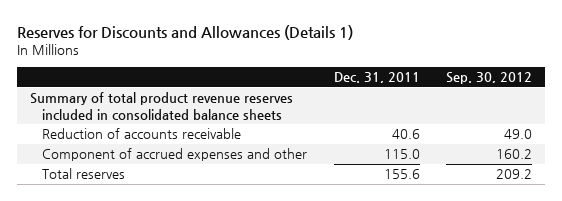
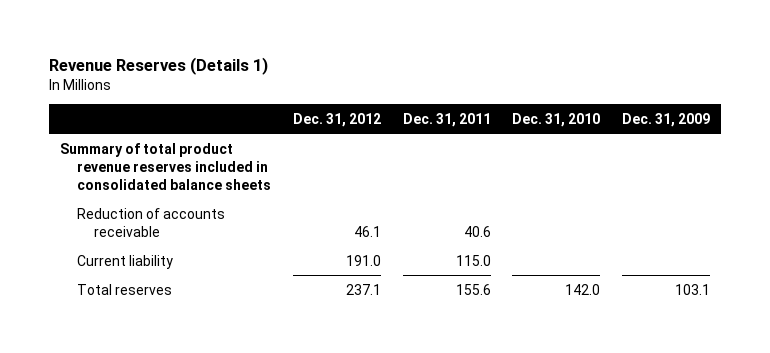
- Reserves for Discounts and Allowances (Details 1)
+ Revenue Reserves (Details 1)
- | Dec. 31, 2011 | Sep. 30, 2012
+ | Dec. 31, 2012 | Dec. 31, 2011 | Dec. 31, 2010 | Dec. 31, 2009
- Component of accrued expenses and other | 115.0 | 160.2
+ Current liability | 191.0 | 115.0 | |

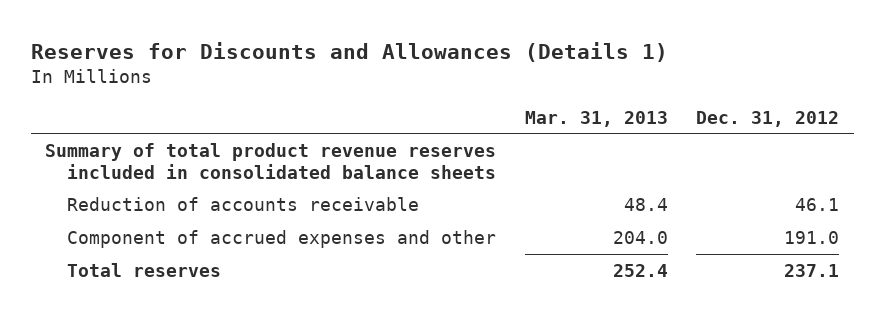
- Revenue Reserves (Details 1)
+ Reserves for Discounts and Allowances (Details 1)
- | Dec. 31, 2012 | Dec. 31, 2011 | Dec. 31, 2010 | Dec. 31, 2009
+ | Mar. 31, 2013 | Dec. 31, 2012
- Current liability | 191.0 | 115.0 | |
+ Component of accrued expenses and other | 204.0 | 191.0

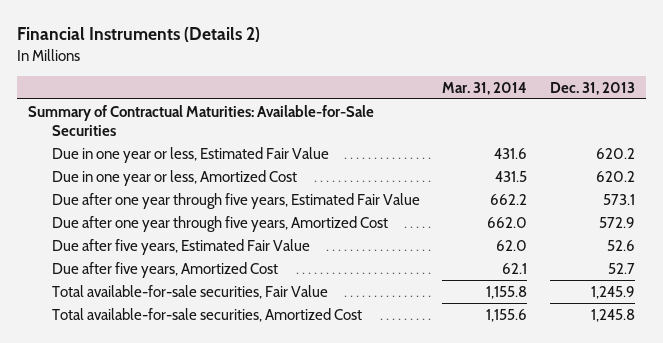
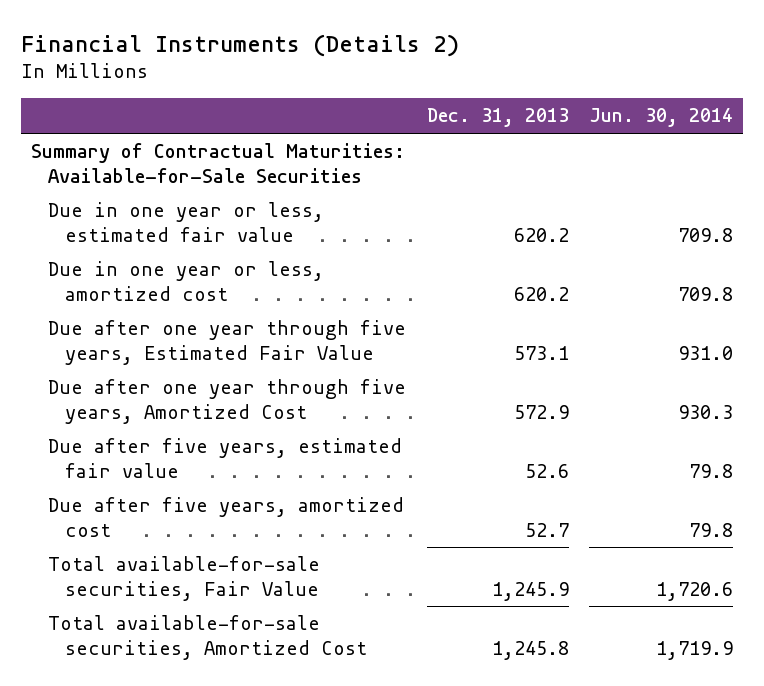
- | Mar. 31, 2014 | Dec. 31, 2013
+ | Dec. 31, 2013 | Jun. 30, 2014
- Due in one year or less, Estimated Fair Value | 431.6 | 620.2
- Due in one year or less, Amortized Cost | 431.5 | 620.2
+ Due in one year or less, estimated fair value | 620.2 | 709.8
+ Due in one year or less, amortized cost | 620.2 | 709.8
- Due after five years, Estimated Fair Value | 62.0 | 52.6
- Due after five years, Amortized Cost | 62.1 | 52.7
+ Due after five years, estimated fair value | 52.6 | 79.8
+ Due after five years, amortized cost | 52.7 | 79.8

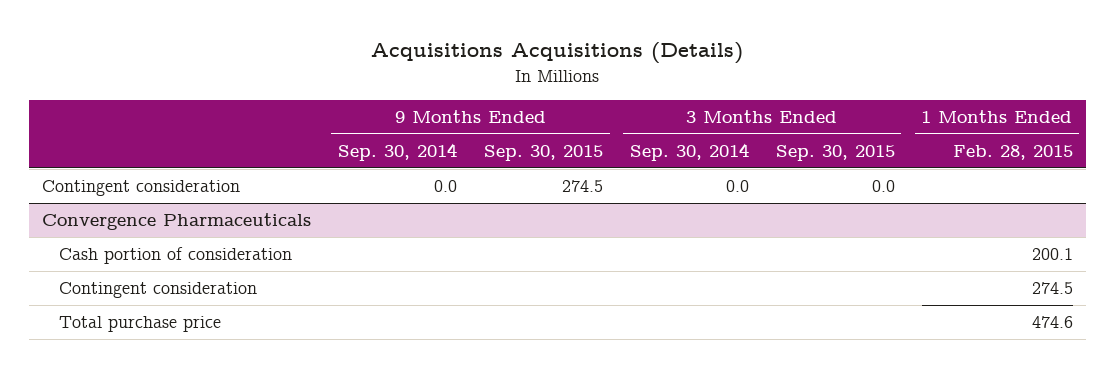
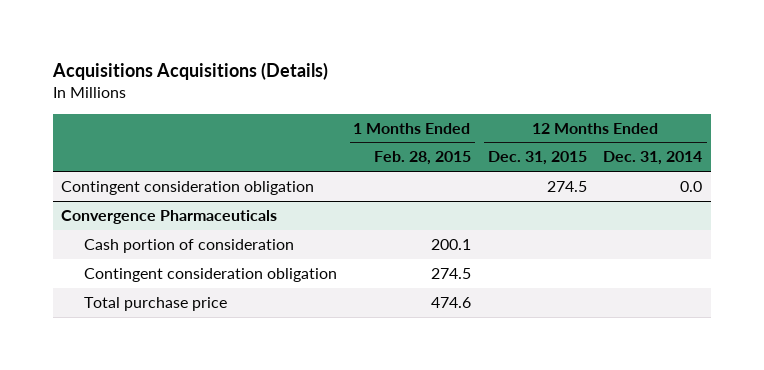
- | 9 Months Ended Sep. 30, 2014 | 9 Months Ended Sep. 30, 2015 | 3 Months Ended Sep. 30, 2014 | 3 Months Ended Sep. 30, 2015 | 1 Months Ended Feb. 28, 2015
+ | 1 Months Ended Feb. 28, 2015 | 12 Months Ended Dec. 31, 2015 | 12 Months Ended Dec. 31, 2014
- Contingent consideration | 0.0 | 274.5 | 0.0 | 0.0 |
+ Contingent consideration obligation | | 274.5 | 0.0
@ Convergence Pharmaceuticals
- Contingent consideration | | | | | 274.5
+ Contingent consideration obligation | 274.5 | |

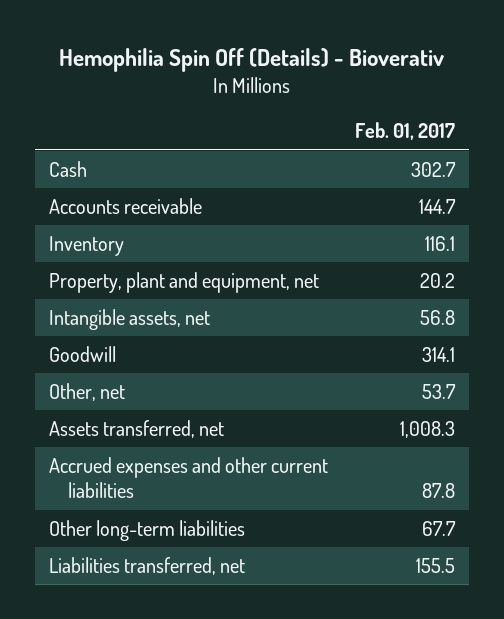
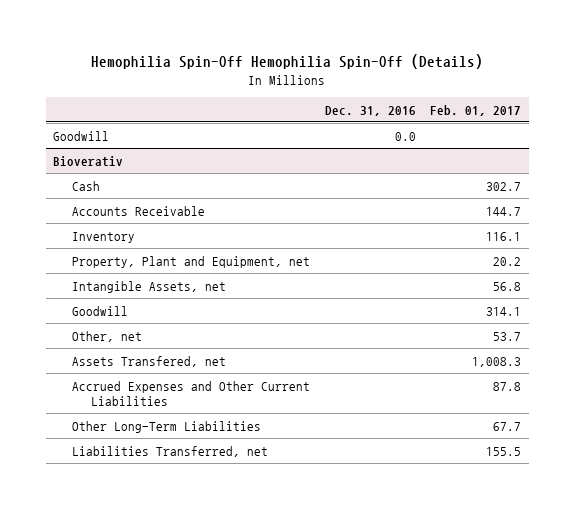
- Hemophilia Spin Off (Details) - Bioverativ
+ Hemophilia Spin-Off Hemophilia Spin-Off (Details)
- | Feb. 01, 2017
+ | Dec. 31, 2016 | Feb. 01, 2017
+ Goodwill | 0.0 |
+ Bioverativ
- Accounts receivable | 144.7
+ Accounts Receivable | | 144.7
- Property, plant and equipment, net | 20.2
- Intangible assets, net | 56.8
+ Property, Plant and Equipment, net | | 20.2
+ Intangible Assets, net | | 56.8
- Assets transferred, net | 1,008.3
- Accrued expenses and other current liabilities | 87.8
- Other long-term liabilities | 67.7
- Liabilities transferred, net | 155.5
+ Assets Transfered, net | | 1,008.3
+ Accrued Expenses and Other Current Liabilities | | 87.8
+ Other Long-Term Liabilities | | 67.7
+ Liabilities Transferred, net | | 155.5

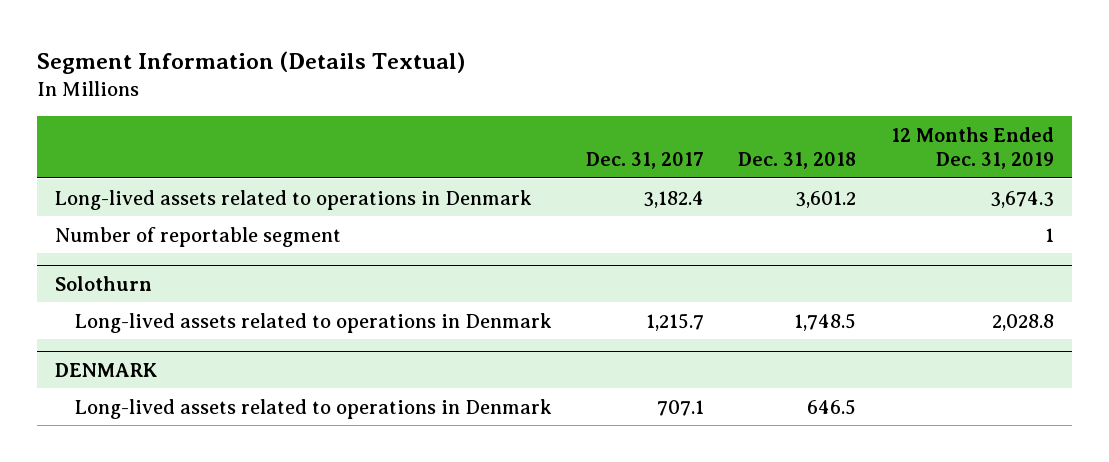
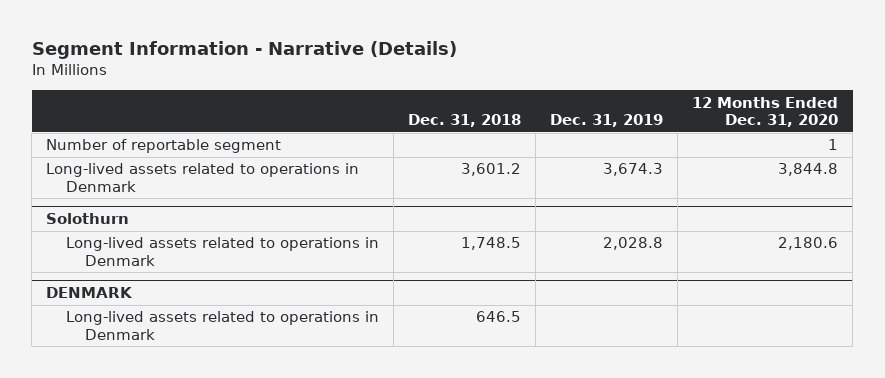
- Segment Information (Details Textual)
+ Segment Information - Narrative (Details)
- | Dec. 31, 2017 | Dec. 31, 2018 | 12 Months Ended Dec. 31, 2019
+ | Dec. 31, 2018 | Dec. 31, 2019 | 12 Months Ended Dec. 31, 2020
moved down: Long-lived assets related to operations in Denmark | 3,601.2 | 3,674.3 | 3,844.8

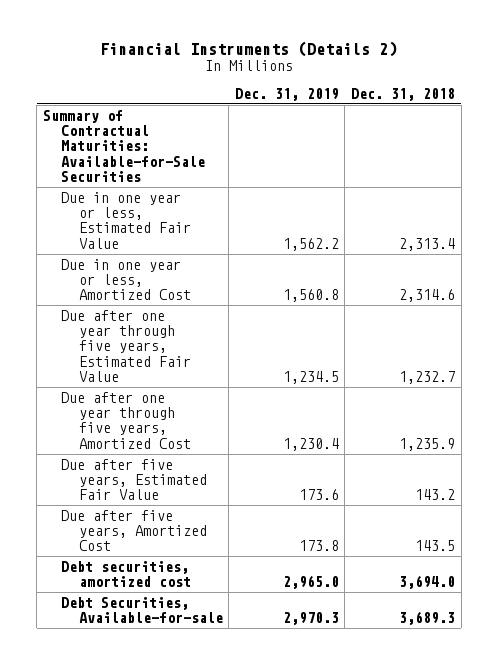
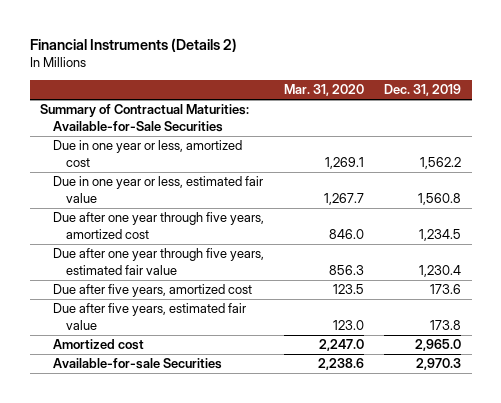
- | Dec. 31, 2019 | Dec. 31, 2018
+ | Mar. 31, 2020 | Dec. 31, 2019
- Due in one year or less, Estimated Fair Value | 1,562.2 | 2,313.4
- Due in one year or less, Amortized Cost | 1,560.8 | 2,314.6
- Due after one year through five years, Estimated Fair Value | 1,234.5 | 1,232.7
- Due after one year through five years, Amortized Cost | 1,230.4 | 1,235.9
- Due after five years, Estimated Fair Value | 173.6 | 143.2
- Due after five years, Amortized Cost | 173.8 | 143.5
- Debt securities, amortized cost | 2,965.0 | 3,694.0
- Debt Securities, Available-for-sale | 2,970.3 | 3,689.3
+ Due in one year or less, amortized cost | 1,269.1 | 1,562.2
+ Due in one year or less, estimated fair value | 1,267.7 | 1,560.8
+ Due after one year through five years, amortized cost | 846.0 | 1,234.5
+ Due after one year through five years, estimated fair value | 856.3 | 1,230.4
+ Due after five years, amortized cost | 123.5 | 173.6
+ Due after five years, estimated fair value | 123.0 | 173.8
+ Amortized cost | 2,247.0 | 2,965.0
+ Available-for-sale Securities | 2,238.6 | 2,970.3

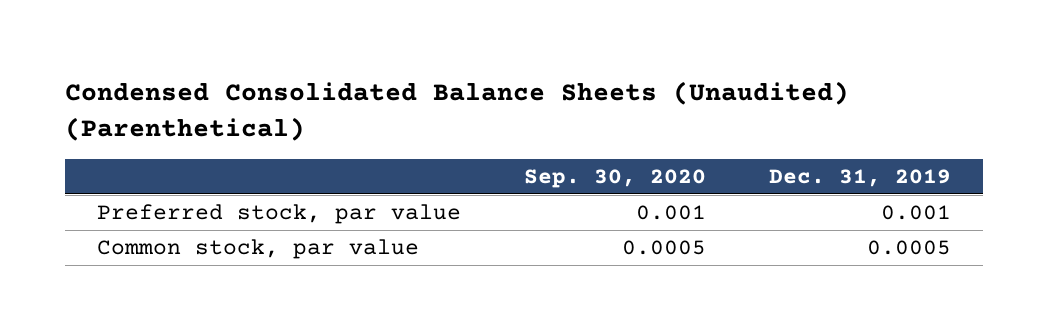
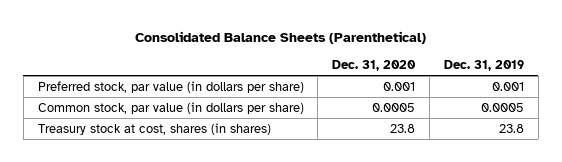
- Condensed Consolidated Balance Sheets (Unaudited) (Parenthetical)
+ Consolidated Balance Sheets (Parenthetical)
- | Sep. 30, 2020 | Dec. 31, 2019
+ | Dec. 31, 2020 | Dec. 31, 2019
- Preferred stock, par value | 0.001 | 0.001
- Common stock, par value | 0.0005 | 0.0005
+ Preferred stock, par value (in dollars per share) | 0.001 | 0.001
+ Common stock, par value (in dollars per share) | 0.0005 | 0.0005
+ Treasury stock at cost, shares (in shares) | 23.8 | 23.8

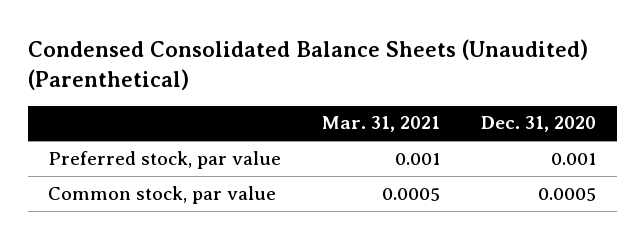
- Consolidated Balance Sheets (Parenthetical)
+ Condensed Consolidated Balance Sheets (Unaudited) (Parenthetical)
- | Dec. 31, 2020 | Dec. 31, 2019
+ | Mar. 31, 2021 | Dec. 31, 2020
- Preferred stock, par value (in dollars per share) | 0.001 | 0.001
- Common stock, par value (in dollars per share) | 0.0005 | 0.0005
- Treasury stock at cost, shares (in shares) | 23.8 | 23.8
+ Preferred stock, par value | 0.001 | 0.001
+ Common stock, par value | 0.0005 | 0.0005

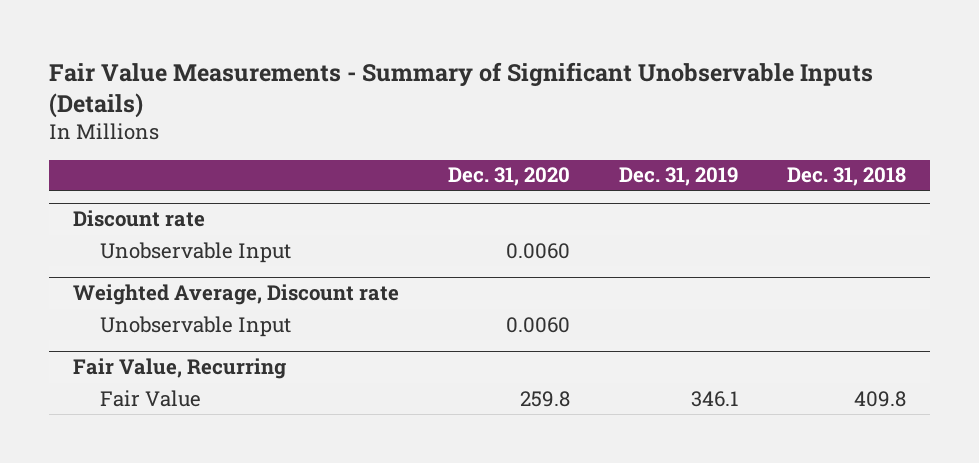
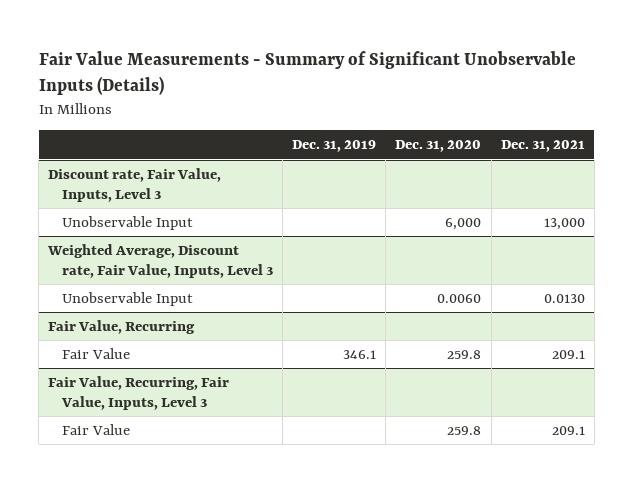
- | Dec. 31, 2020 | Dec. 31, 2019 | Dec. 31, 2018
+ | Dec. 31, 2019 | Dec. 31, 2020 | Dec. 31, 2021
- Discount rate
- Unobservable Input | 0.0060 | |
- Weighted Average, Discount rate
+ Discount rate, Fair Value, Inputs, Level 3
+ Unobservable Input | | 6,000 | 13,000
+ Weighted Average, Discount rate, Fair Value, Inputs, Level 3
+ Fair Value, Recurring, Fair Value, Inputs, Level 3
+ Fair Value | | 259.8 | 209.1

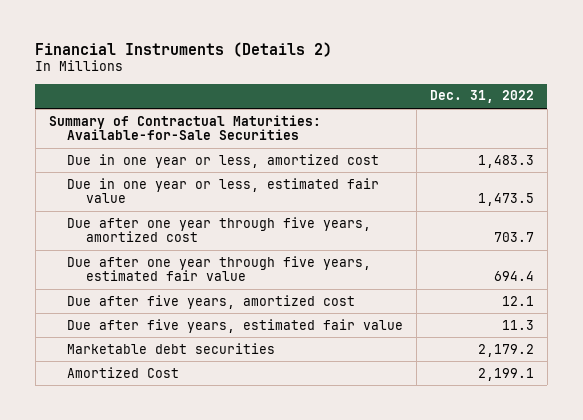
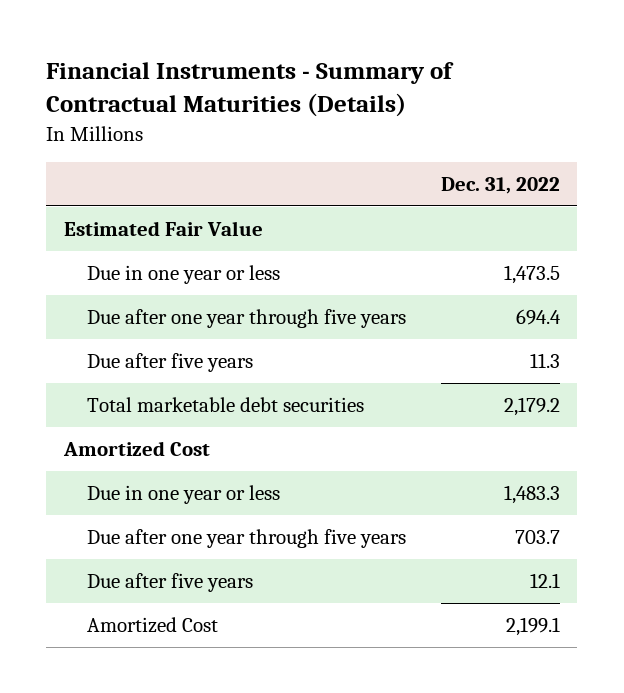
- Financial Instruments (Details 2)
+ Financial Instruments - Summary of Contractual Maturities (Details)
- Summary of Contractual Maturities: Available-for-Sale Securities
- Due in one year or less, amortized cost | 1,483.3
- Due in one year or less, estimated fair value | 1,473.5
- Due after one year through five years, amortized cost | 703.7
- Due after one year through five years, estimated fair value | 694.4
- Due after five years, amortized cost | 12.1
- Due after five years, estimated fair value | 11.3
- Marketable debt securities | 2,179.2
+ Estimated Fair Value
+ Due in one year or less | 1,473.5
+ Due after one year through five years | 694.4
+ Due after five years | 11.3
+ Total marketable debt securities | 2,179.2
+ Amortized Cost
+ Due in one year or less | 1,483.3
+ Due after one year through five years | 703.7
+ Due after five years | 12.1

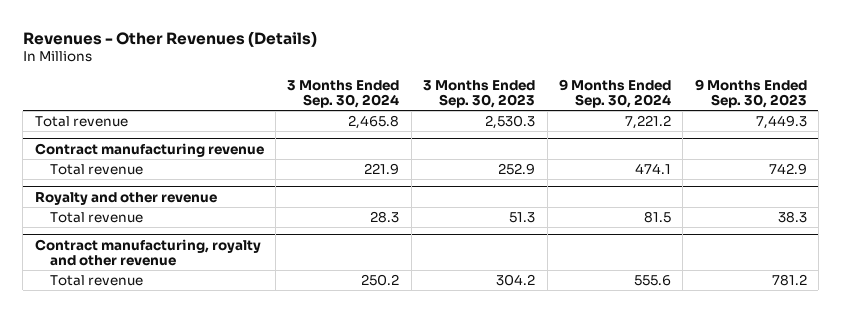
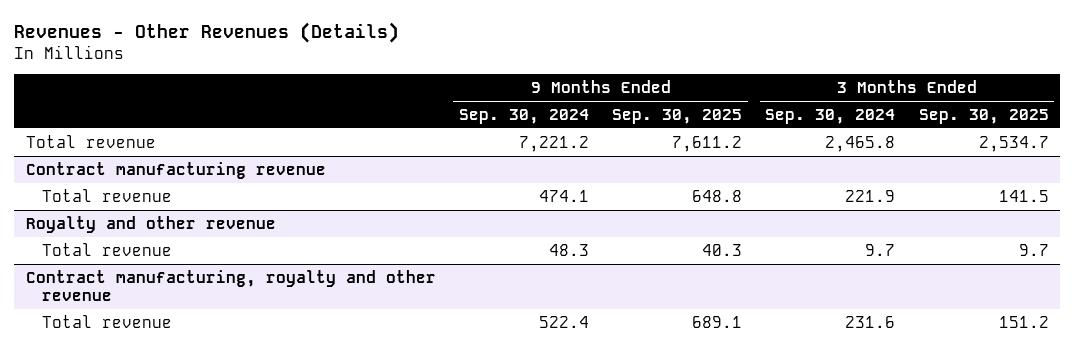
- | 3 Months Ended Sep. 30, 2024 | 3 Months Ended Sep. 30, 2023 | 9 Months Ended Sep. 30, 2024 | 9 Months Ended Sep. 30, 2023
+ | 9 Months Ended Sep. 30, 2024 | 9 Months Ended Sep. 30, 2025 | 3 Months Ended Sep. 30, 2024 | 3 Months Ended Sep. 30, 2025
@ Royalty and other revenue
- Total revenue | 28.3 | 51.3 | 81.5 | 38.3
+ Total revenue | 48.3 | 40.3 | 9.7 | 9.7
@ Contract manufacturing, royalty and other revenue
- Total revenue | 250.2 | 304.2 | 555.6 | 781.2
+ Total revenue | 522.4 | 689.1 | 231.6 | 151.2

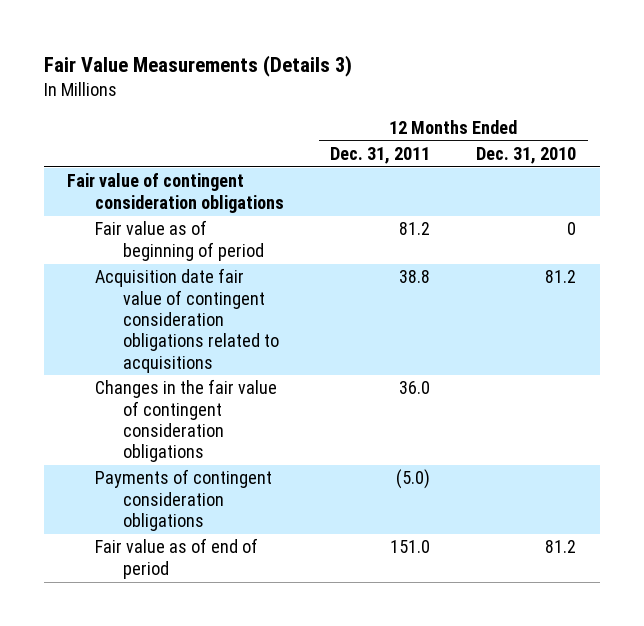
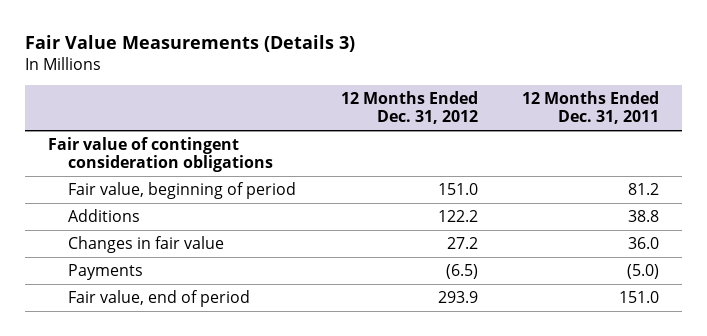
- | 12 Months Ended Dec. 31, 2011 | 12 Months Ended Dec. 31, 2010
+ | 12 Months Ended Dec. 31, 2012 | 12 Months Ended Dec. 31, 2011
- Fair value as of beginning of period | 81.2 | 0
- Acquisition date fair value of contingent consideration obligations related to acquisitions | 38.8 | 81.2
- Changes in the fair value of contingent consideration obligations | 36.0 |
- Payments of contingent consideration obligations | (5.0) |
- Fair value as of end of period | 151.0 | 81.2
+ Fair value, beginning of period | 151.0 | 81.2
+ Additions | 122.2 | 38.8
+ Changes in fair value | 27.2 | 36.0
+ Payments | (6.5) | (5.0)
+ Fair value, end of period | 293.9 | 151.0

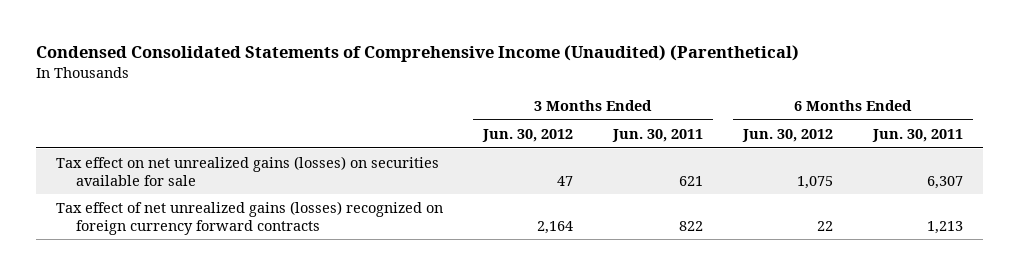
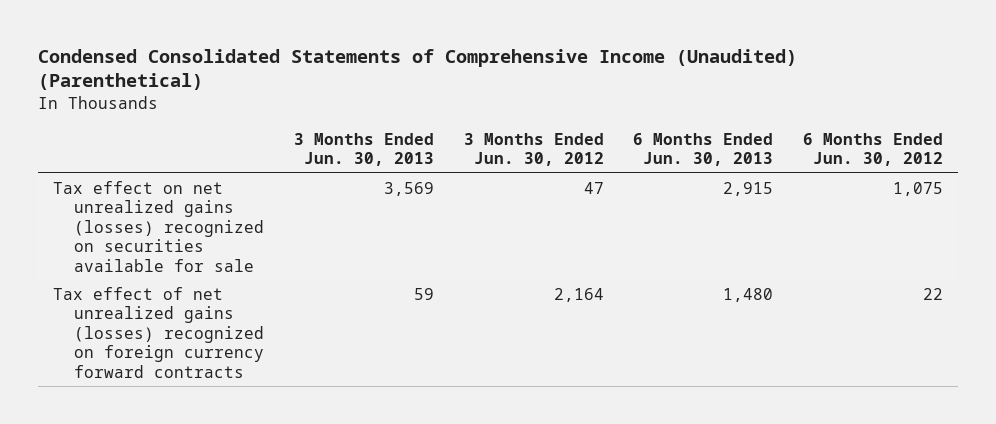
- | 3 Months Ended Jun. 30, 2012 | 3 Months Ended Jun. 30, 2011 | 6 Months Ended Jun. 30, 2012 | 6 Months Ended Jun. 30, 2011
+ | 3 Months Ended Jun. 30, 2013 | 3 Months Ended Jun. 30, 2012 | 6 Months Ended Jun. 30, 2013 | 6 Months Ended Jun. 30, 2012
- Tax effect on net unrealized gains (losses) on securities available for sale | 47 | 621 | 1,075 | 6,307
+ Tax effect on net unrealized gains (losses) recognized on securities available for sale | 3,569 | 47 | 2,915 | 1,075

